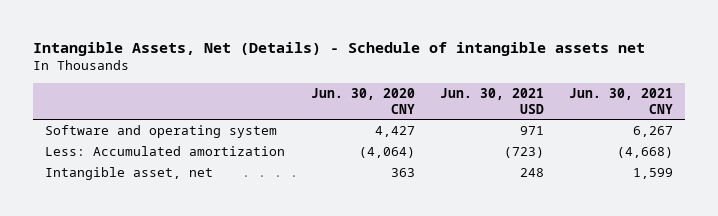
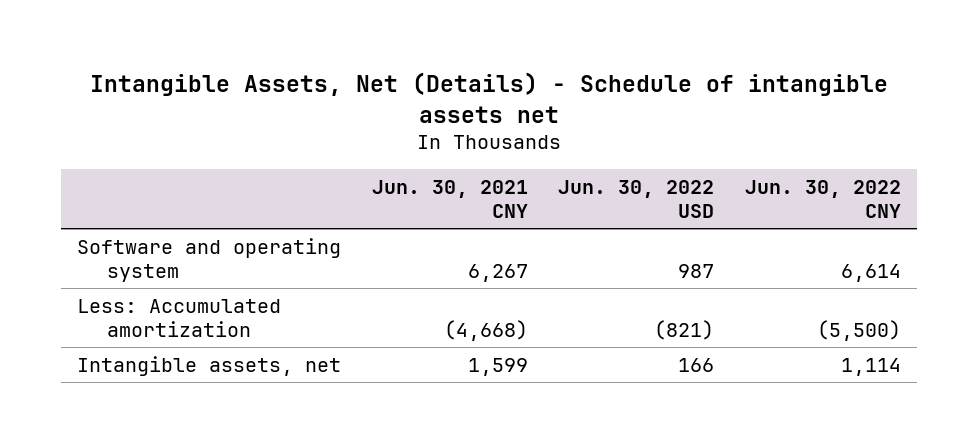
- | Jun. 30, 2020 CNY | Jun. 30, 2021 USD | Jun. 30, 2021 CNY
+ | Jun. 30, 2021 CNY | Jun. 30, 2022 USD | Jun. 30, 2022 CNY
- Intangible asset, net | 363 | 248 | 1,599
+ Intangible assets, net | 1,599 | 166 | 1,114

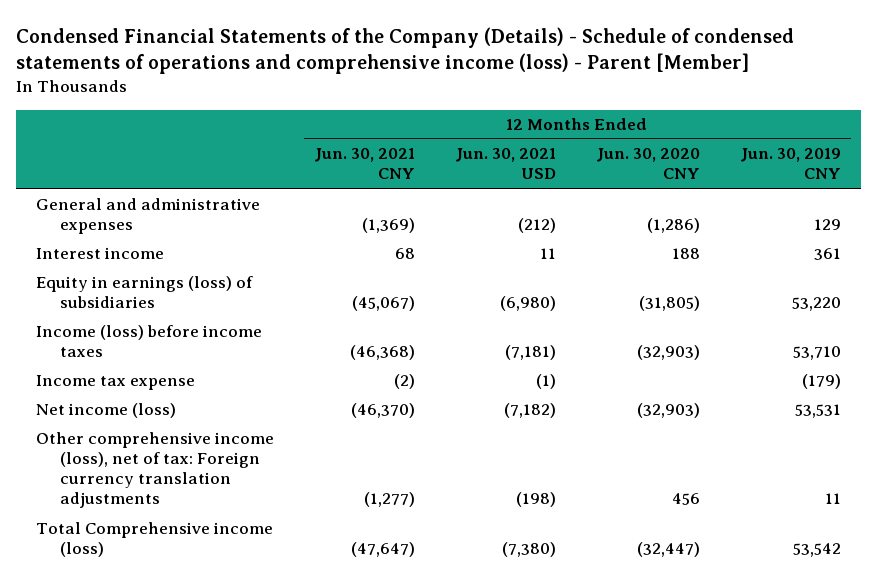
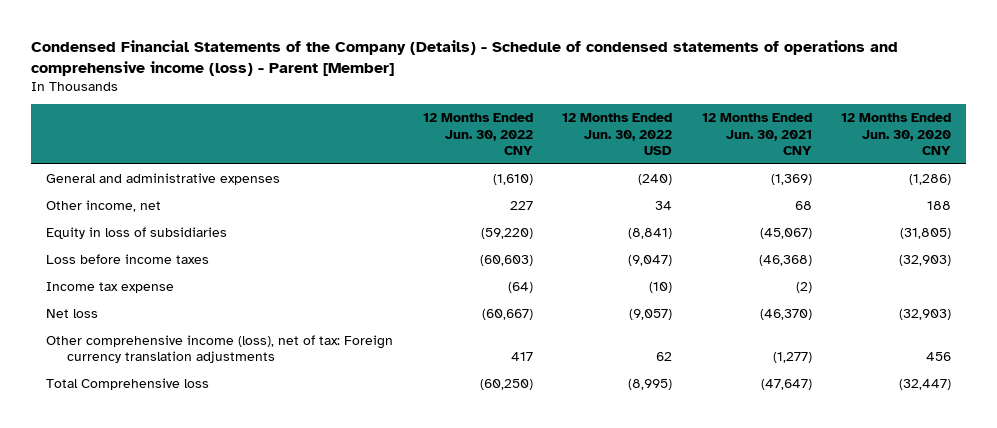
- | 12 Months Ended Jun. 30, 2021 CNY | 12 Months Ended Jun. 30, 2021 USD | 12 Months Ended Jun. 30, 2020 CNY | 12 Months Ended Jun. 30, 2019 CNY
+ | 12 Months Ended Jun. 30, 2022 CNY | 12 Months Ended Jun. 30, 2022 USD | 12 Months Ended Jun. 30, 2021 CNY | 12 Months Ended Jun. 30, 2020 CNY
- Interest income | 68 | 11 | 188 | 361
- Equity in earnings (loss) of subsidiaries | (45,067) | (6,980) | (31,805) | 53,220
- Income (loss) before income taxes | (46,368) | (7,181) | (32,903) | 53,710
+ Other income, net | 227 | 34 | 68 | 188
+ Equity in loss of subsidiaries | (59,220) | (8,841) | (45,067) | (31,805)
+ Loss before income taxes | (60,603) | (9,047) | (46,368) | (32,903)
- Net income (loss) | (46,370) | (7,182) | (32,903) | 53,531
+ Net loss | (60,667) | (9,057) | (46,370) | (32,903)
- Total Comprehensive income (loss) | (47,647) | (7,380) | (32,447) | 53,542
+ Total Comprehensive loss | (60,250) | (8,995) | (47,647) | (32,447)

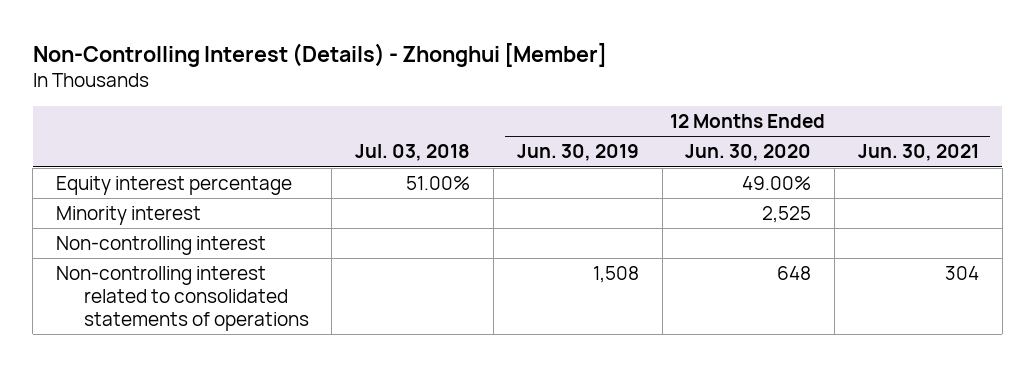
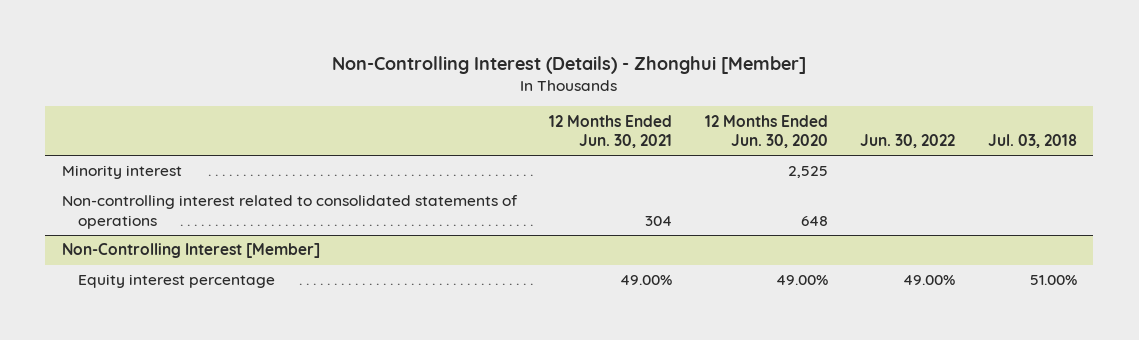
- | Jul. 03, 2018 | 12 Months Ended Jun. 30, 2019 | 12 Months Ended Jun. 30, 2020 | 12 Months Ended Jun. 30, 2021
+ | 12 Months Ended Jun. 30, 2021 | 12 Months Ended Jun. 30, 2020 | Jun. 30, 2022 | Jul. 03, 2018
- Equity interest percentage | 51.00% | | 49.00% |
- Non-controlling interest
+ Non-Controlling Interest [Member]
+ Equity interest percentage | 49.00% | 49.00% | 49.00% | 51.00%

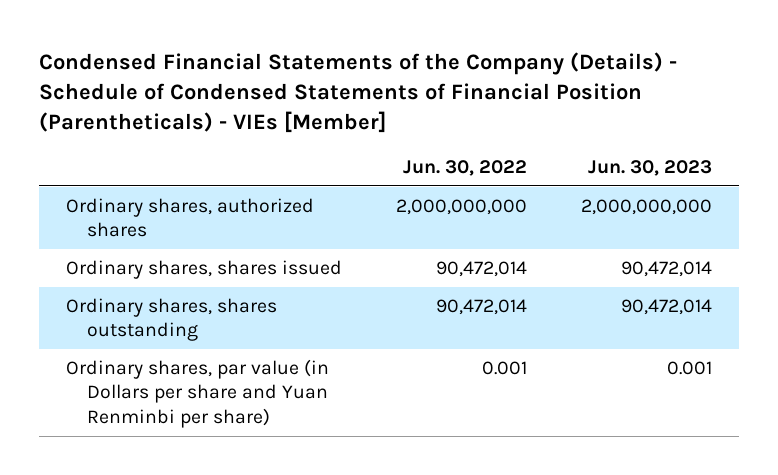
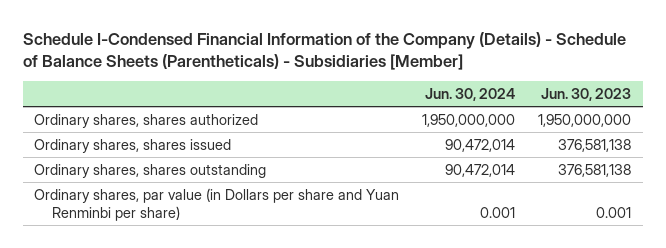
- Condensed Financial Statements of the Company (Details) - Schedule of Condensed Statements of Financial Position (Parentheticals) - VIEs [Member]
+ Schedule I-Condensed Financial Information of the Company (Details) - Schedule of Balance Sheets (Parentheticals) - Subsidiaries [Member]
- | Jun. 30, 2022 | Jun. 30, 2023
+ | Jun. 30, 2024 | Jun. 30, 2023
- Ordinary shares, authorized shares | 2,000,000,000 | 2,000,000,000
- Ordinary shares, shares issued | 90,472,014 | 90,472,014
- Ordinary shares, shares outstanding | 90,472,014 | 90,472,014
+ Ordinary shares, shares authorized | 1,950,000,000 | 1,950,000,000
+ Ordinary shares, shares issued | 90,472,014 | 376,581,138
+ Ordinary shares, shares outstanding | 90,472,014 | 376,581,138

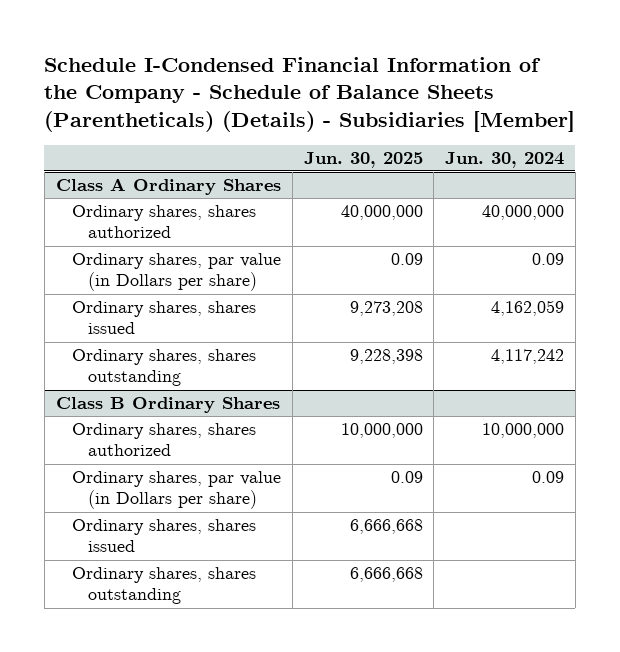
- Schedule I-Condensed Financial Information of the Company (Details) - Schedule of Balance Sheets (Parentheticals) - Subsidiaries [Member]
+ Schedule I-Condensed Financial Information of the Company - Schedule of Balance Sheets (Parentheticals) (Details) - Subsidiaries [Member]
- | Jun. 30, 2024 | Jun. 30, 2023
+ | Jun. 30, 2025 | Jun. 30, 2024
- Ordinary shares, shares authorized | 1,950,000,000 | 1,950,000,000
- Ordinary shares, shares issued | 90,472,014 | 376,581,138
- Ordinary shares, shares outstanding | 90,472,014 | 376,581,138
- Ordinary shares, par value (in Dollars per share and Yuan Renminbi per share) | 0.001 | 0.001
+ Class A Ordinary Shares
+ Ordinary shares, shares authorized | 40,000,000 | 40,000,000
+ Ordinary shares, par value (in Dollars per share) | 0.09 | 0.09
+ Ordinary shares, shares issued | 9,273,208 | 4,162,059
+ Ordinary shares, shares outstanding | 9,228,398 | 4,117,242
+ Class B Ordinary Shares
+ Ordinary shares, shares authorized | 10,000,000 | 10,000,000
+ Ordinary shares, par value (in Dollars per share) | 0.09 | 0.09
+ Ordinary shares, shares issued | 6,666,668 |
+ Ordinary shares, shares outstanding | 6,666,668 |

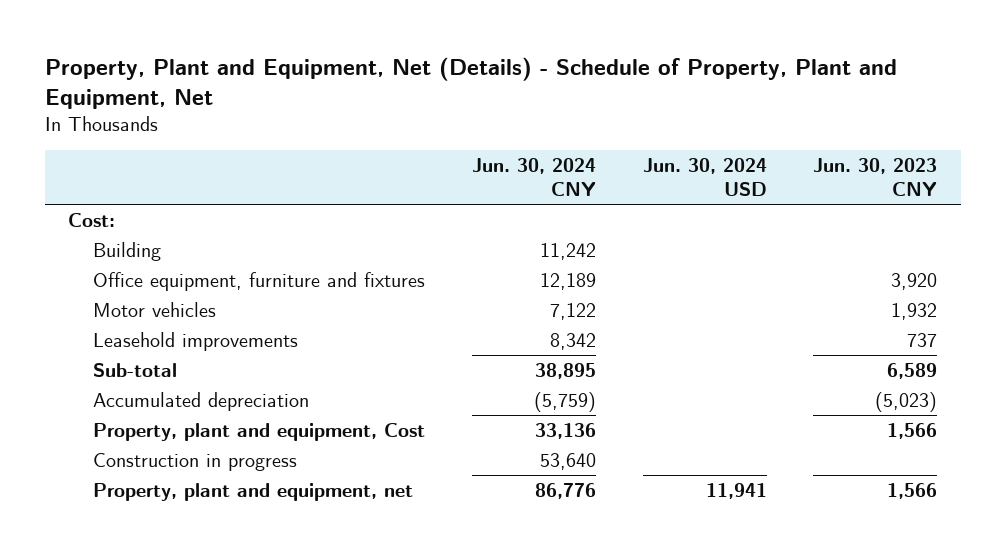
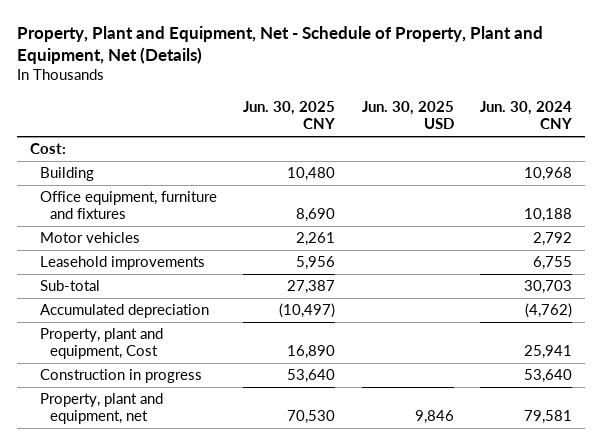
- Property, Plant and Equipment, Net (Details) - Schedule of Property, Plant and Equipment, Net
+ Property, Plant and Equipment, Net - Schedule of Property, Plant and Equipment, Net (Details)
- | Jun. 30, 2024 CNY | Jun. 30, 2024 USD | Jun. 30, 2023 CNY
+ | Jun. 30, 2025 CNY | Jun. 30, 2025 USD | Jun. 30, 2024 CNY
- Building | 11,242 | |
- Office equipment, furniture and fixtures | 12,189 | | 3,920
- Motor vehicles | 7,122 | | 1,932
- Leasehold improvements | 8,342 | | 737
- Sub-total | 38,895 | | 6,589
- Accumulated depreciation | (5,759) | | (5,023)
- Property, plant and equipment, Cost | 33,136 | | 1,566
+ Building | 10,480 | | 10,968
+ Office equipment, furniture and fixtures | 8,690 | | 10,188
+ Motor vehicles | 2,261 | | 2,792
+ Leasehold improvements | 5,956 | | 6,755
+ Sub-total | 27,387 | | 30,703
+ Accumulated depreciation | (10,497) | | (4,762)
+ Property, plant and equipment, Cost | 16,890 | | 25,941
- Property, plant and equipment, net | 86,776 | 11,941 | 1,566
+ Property, plant and equipment, net | 70,530 | 9,846 | 79,581

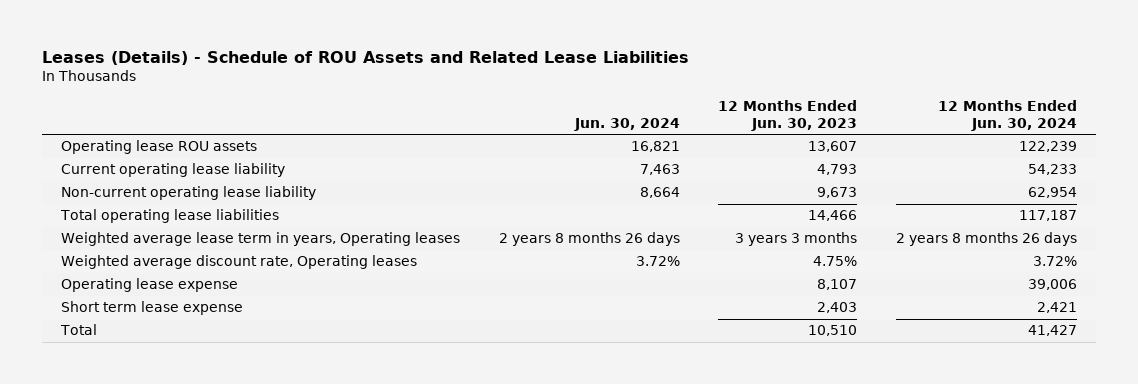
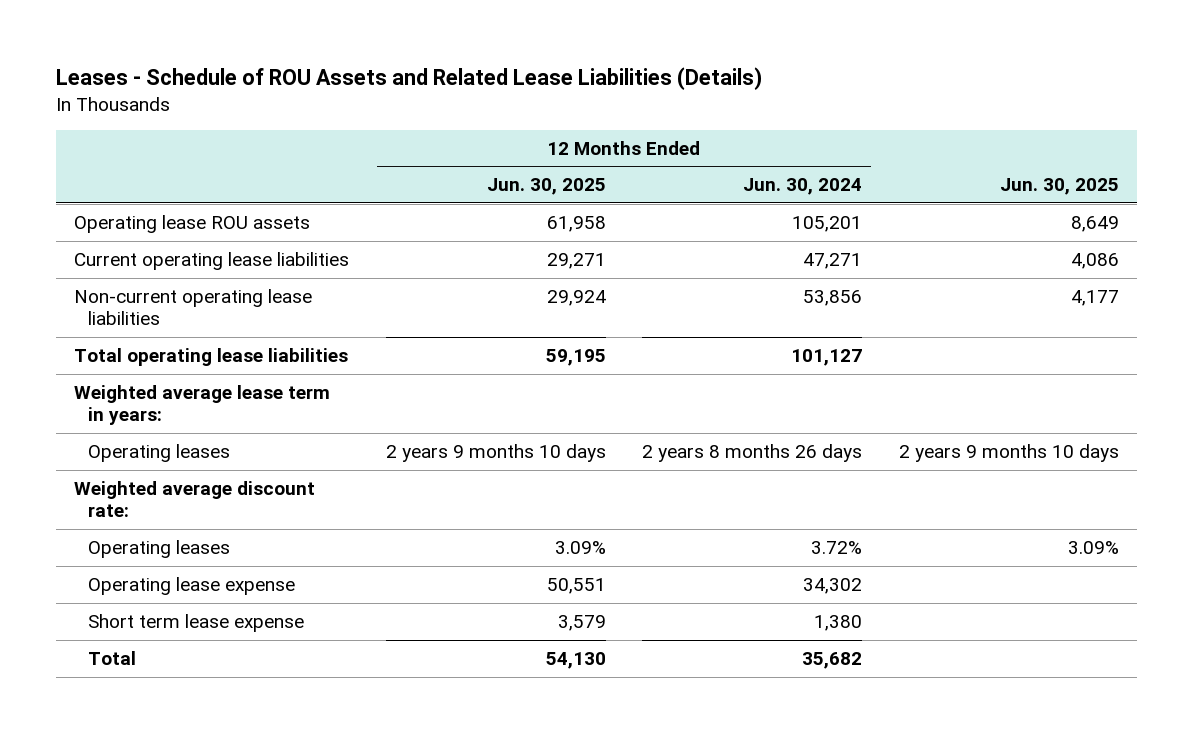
- Leases (Details) - Schedule of ROU Assets and Related Lease Liabilities
+ Leases - Schedule of ROU Assets and Related Lease Liabilities (Details)
- | Jun. 30, 2024 | 12 Months Ended Jun. 30, 2023 | 12 Months Ended Jun. 30, 2024
+ | 12 Months Ended Jun. 30, 2025 | 12 Months Ended Jun. 30, 2024 | Jun. 30, 2025
- Operating lease ROU assets | 16,821 | 13,607 | 122,239
- Current operating lease liability | 7,463 | 4,793 | 54,233
- Non-current operating lease liability | 8,664 | 9,673 | 62,954
- Total operating lease liabilities | | 14,466 | 117,187
- Weighted average lease term in years, Operating leases | 2 years 8 months 26 days | 3 years 3 months | 2 years 8 months 26 days
- Weighted average discount rate, Operating leases | 3.72% | 4.75% | 3.72%
- Operating lease expense | | 8,107 | 39,006
- Short term lease expense | | 2,403 | 2,421
- Total | | 10,510 | 41,427
+ Operating lease ROU assets | 61,958 | 105,201 | 8,649
+ Current operating lease liabilities | 29,271 | 47,271 | 4,086
+ Non-current operating lease liabilities | 29,924 | 53,856 | 4,177
+ Total operating lease liabilities | 59,195 | 101,127 |
+ Weighted average lease term in years:
+ Operating leases | 2 years 9 months 10 days | 2 years 8 months 26 days | 2 years 9 months 10 days
+ Weighted average discount rate:
+ Operating leases | 3.09% | 3.72% | 3.09%
+ Operating lease expense | 50,551 | 34,302 |
+ Short term lease expense | 3,579 | 1,380 |
+ Total | 54,130 | 35,682 |

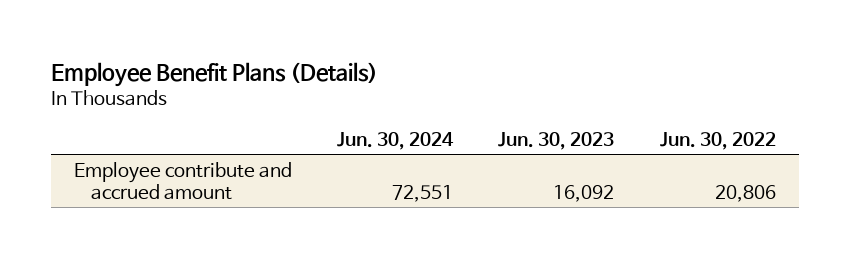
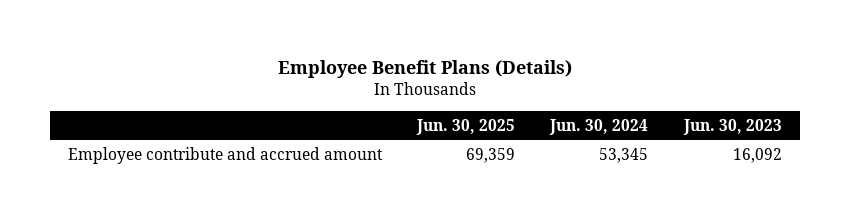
- | Jun. 30, 2024 | Jun. 30, 2023 | Jun. 30, 2022
+ | Jun. 30, 2025 | Jun. 30, 2024 | Jun. 30, 2023
- Employee contribute and accrued amount | 72,551 | 16,092 | 20,806
+ Employee contribute and accrued amount | 69,359 | 53,345 | 16,092

